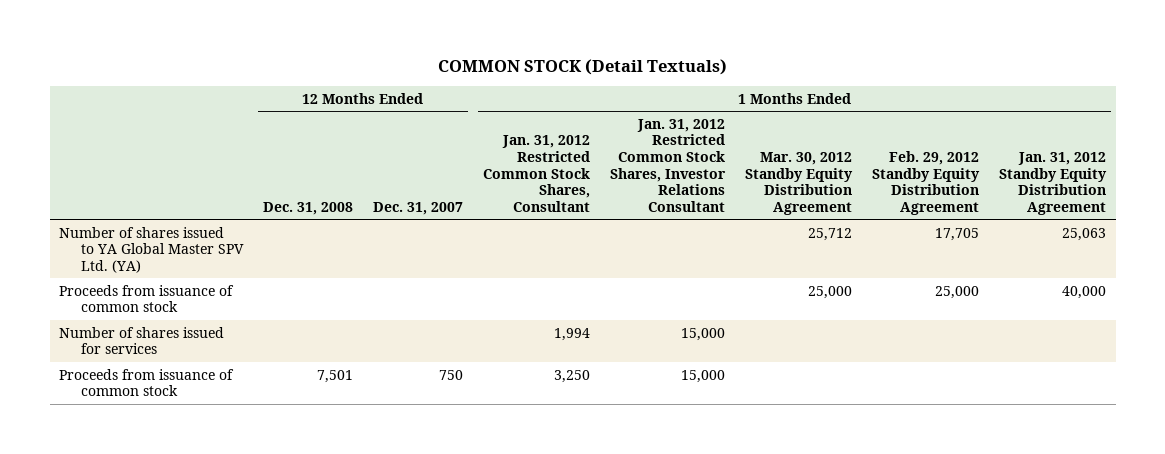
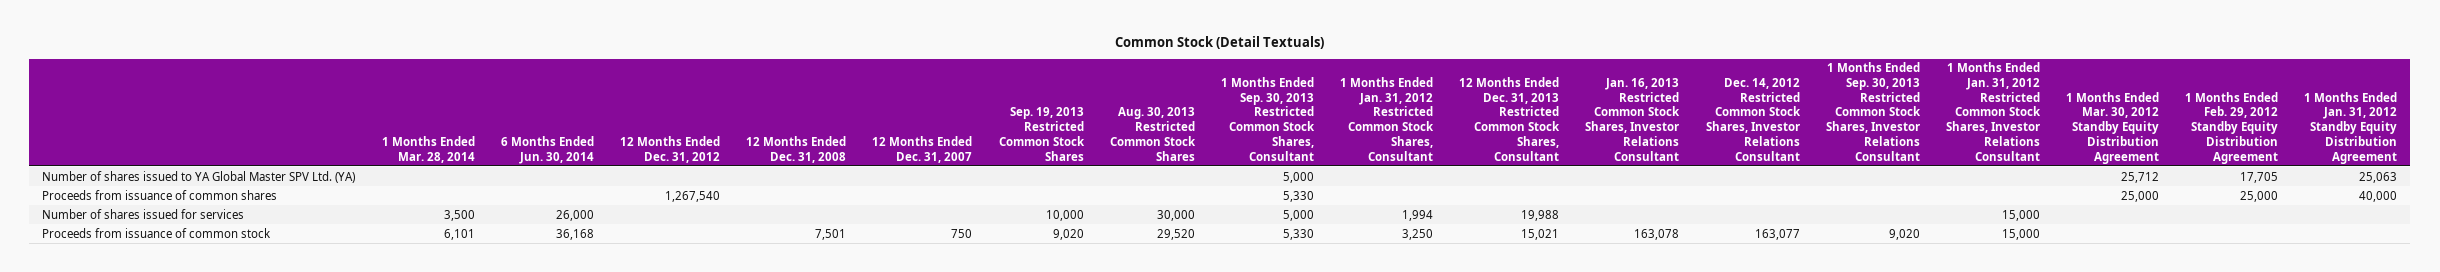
- COMMON STOCK (Detail Textuals)
+ Common Stock (Detail Textuals)
- | 12 Months Ended Dec. 31, 2008 | 12 Months Ended Dec. 31, 2007 | 1 Months Ended Jan. 31, 2012 Restricted Common Stock Shares, Consultant | 1 Months Ended Jan. 31, 2012 Restricted Common Stock Shares, Investor Relations Consultant | 1 Months Ended Mar. 30, 2012 Standby Equity Distribution Agreement | 1 Months Ended Feb. 29, 2012 Standby Equity Distribution Agreement | 1 Months Ended Jan. 31, 2012 Standby Equity Distribution Agreement
+ | 1 Months Ended Mar. 28, 2014 | 6 Months Ended Jun. 30, 2014 | 12 Months Ended Dec. 31, 2012 | 12 Months Ended Dec. 31, 2008 | 12 Months Ended Dec. 31, 2007 | Sep. 19, 2013 Restricted Common Stock Shares | Aug. 30, 2013 Restricted Common Stock Shares | 1 Months Ended Sep. 30, 2013 Restricted Common Stock Shares, Consultant | 1 Months Ended Jan. 31, 2012 Restricted Common Stock Shares, Consultant | 12 Months Ended Dec. 31, 2013 Restricted Common Stock Shares, Consultant | Jan. 16, 2013 Restricted Common Stock Shares, Investor Relations Consultant | Dec. 14, 2012 Restricted Common Stock Shares, Investor Relations Consultant | 1 Months Ended Sep. 30, 2013 Restricted Common Stock Shares, Investor Relations Consultant | 1 Months Ended Jan. 31, 2012 Restricted Common Stock Shares, Investor Relations Consultant | 1 Months Ended Mar. 30, 2012 Standby Equity Distribution Agreement | 1 Months Ended Feb. 29, 2012 Standby Equity Distribution Agreement | 1 Months Ended Jan. 31, 2012 Standby Equity Distribution Agreement
- Proceeds from issuance of common stock | | | | | 25,000 | 25,000 | 40,000
+ Proceeds from issuance of common shares | | | 1,267,540 | | | | | 5,330 | | | | | | | 25,000 | 25,000 | 40,000

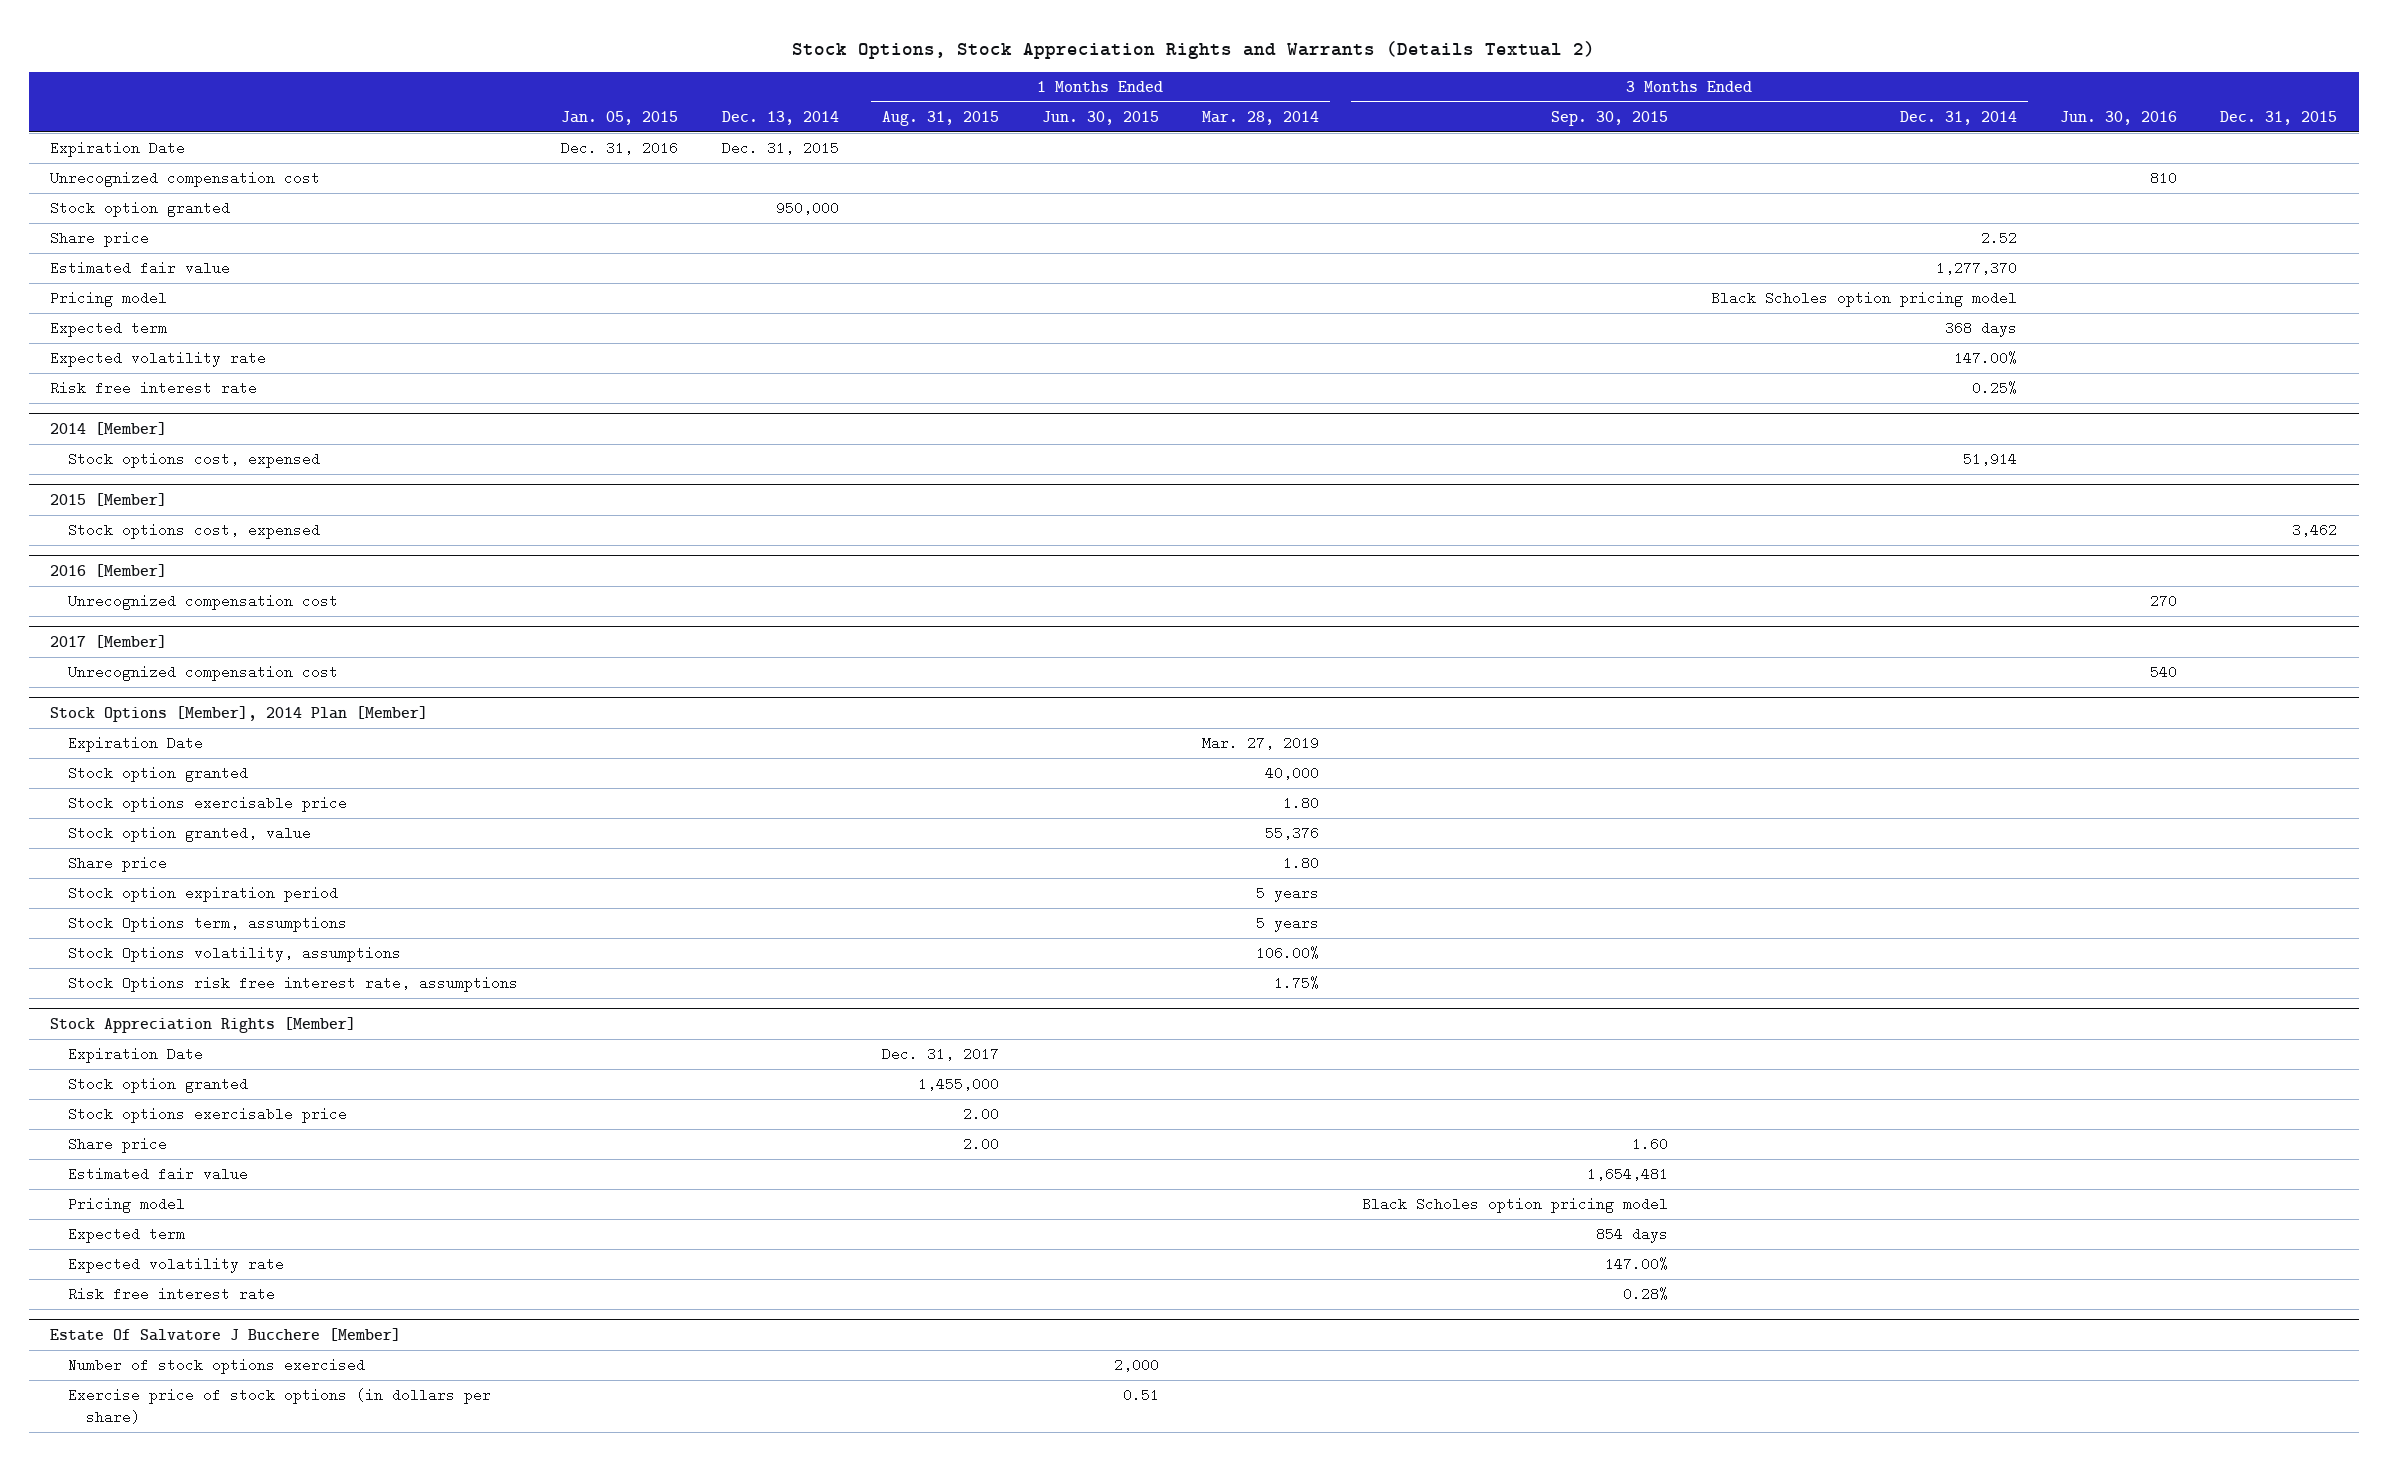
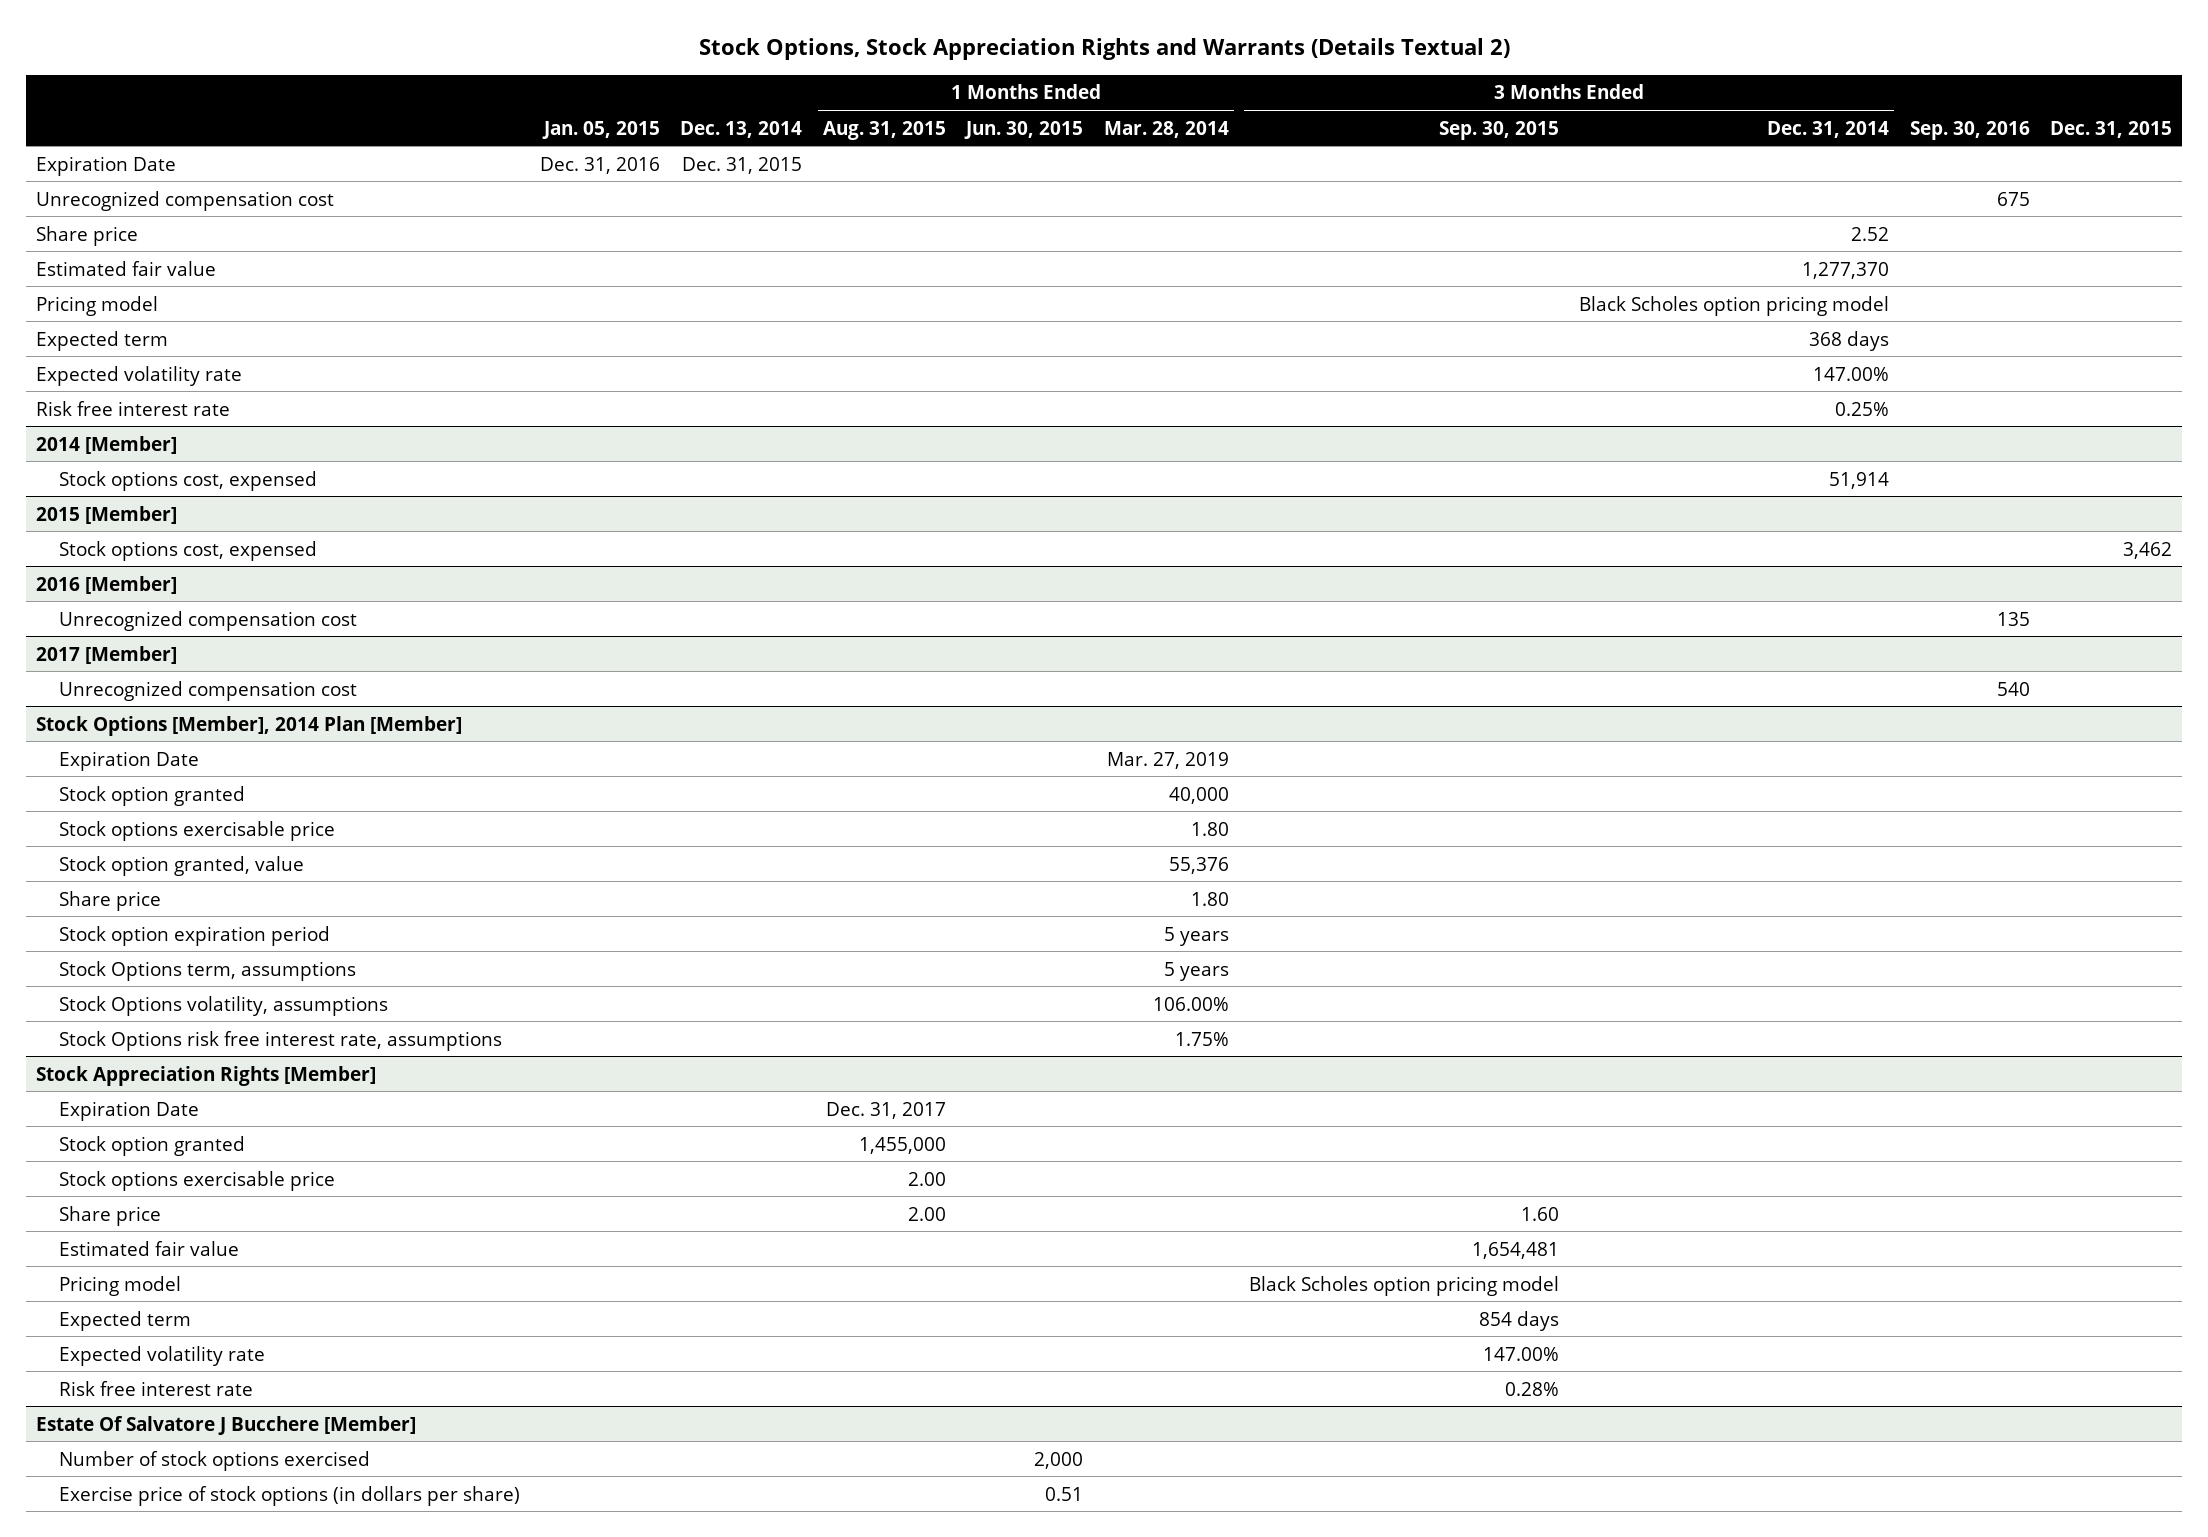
- | Jan. 05, 2015 | Dec. 13, 2014 | 1 Months Ended Aug. 31, 2015 | 1 Months Ended Jun. 30, 2015 | 1 Months Ended Mar. 28, 2014 | 3 Months Ended Sep. 30, 2015 | 3 Months Ended Dec. 31, 2014 | Jun. 30, 2016 | Dec. 31, 2015
+ | Jan. 05, 2015 | Dec. 13, 2014 | 1 Months Ended Aug. 31, 2015 | 1 Months Ended Jun. 30, 2015 | 1 Months Ended Mar. 28, 2014 | 3 Months Ended Sep. 30, 2015 | 3 Months Ended Dec. 31, 2014 | Sep. 30, 2016 | Dec. 31, 2015
- Stock option granted | | 950,000 | | | | | | |

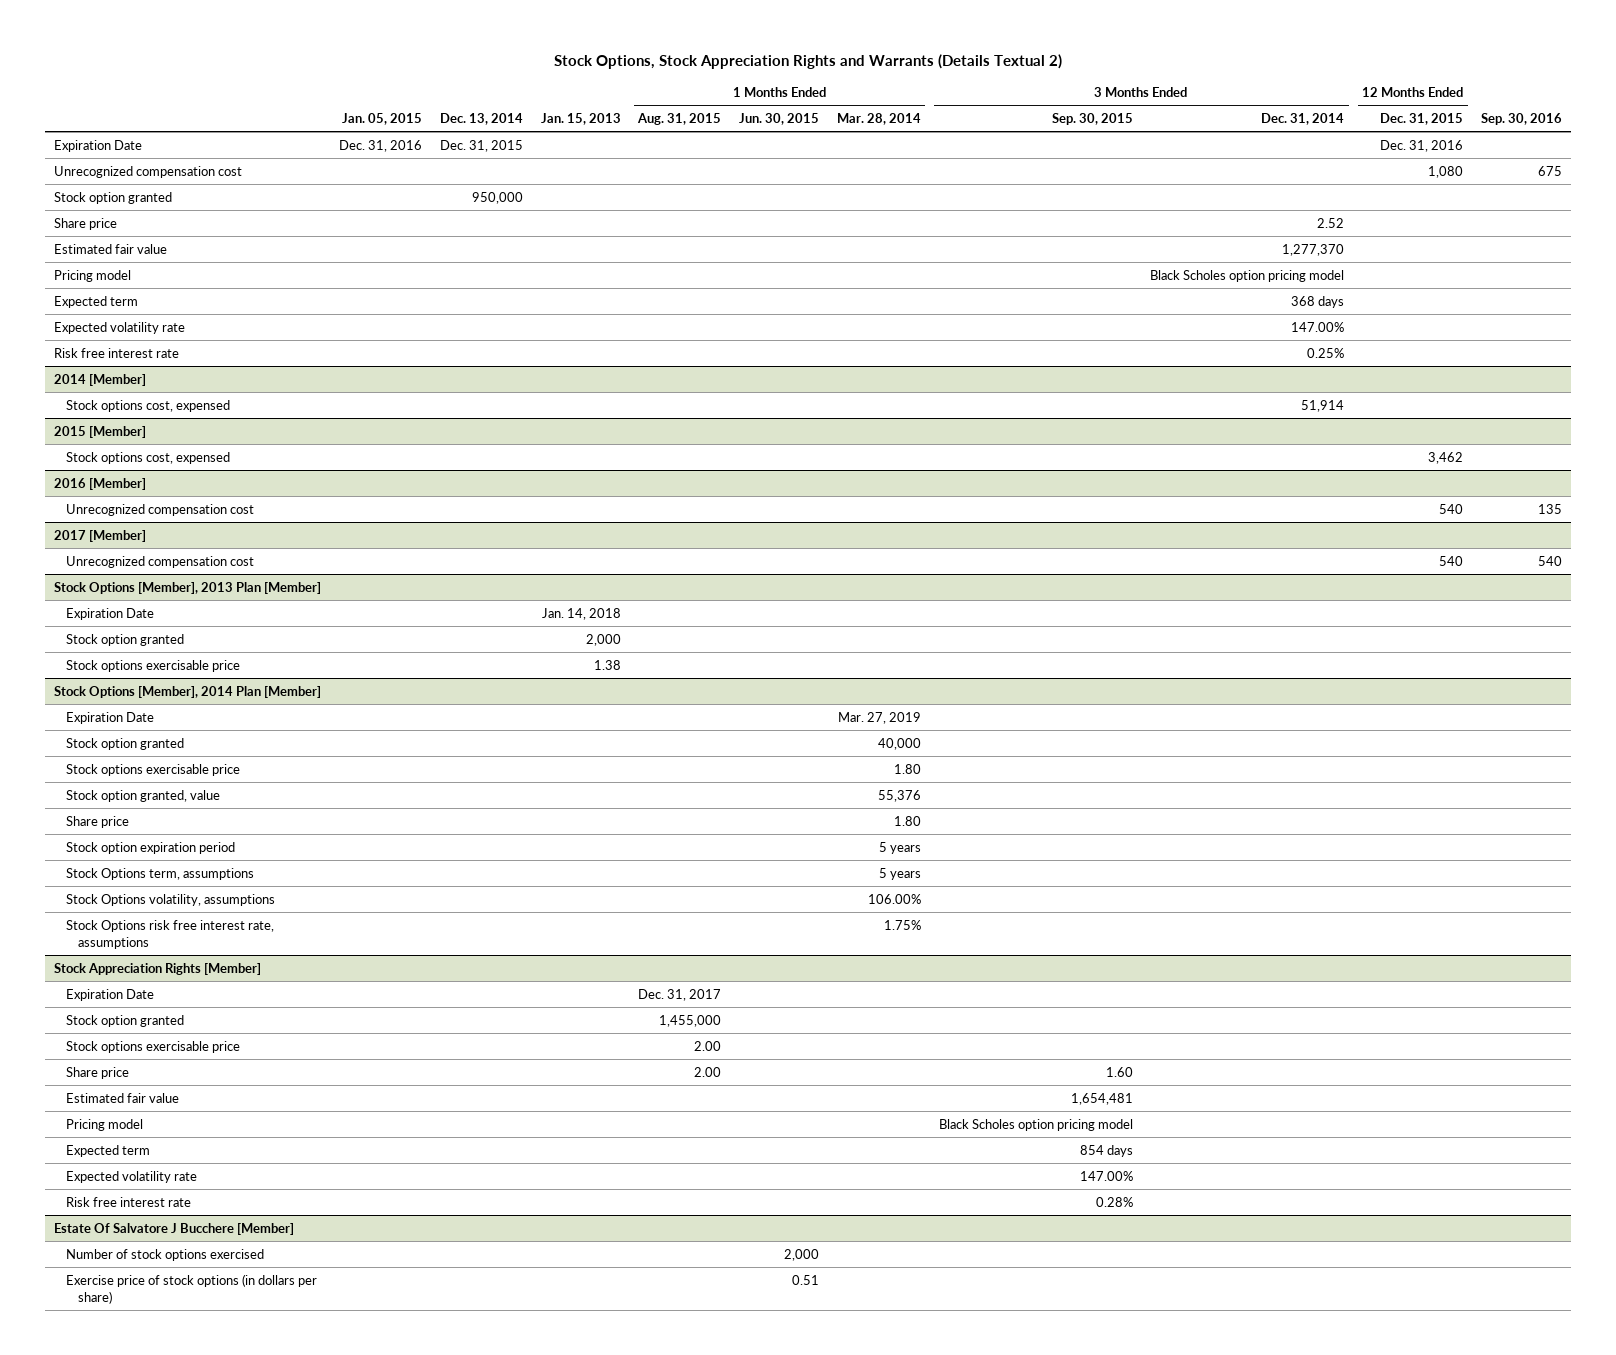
- | Jan. 05, 2015 | Dec. 13, 2014 | 1 Months Ended Aug. 31, 2015 | 1 Months Ended Jun. 30, 2015 | 1 Months Ended Mar. 28, 2014 | 3 Months Ended Sep. 30, 2015 | 3 Months Ended Dec. 31, 2014 | Sep. 30, 2016 | Dec. 31, 2015
+ | Jan. 05, 2015 | Dec. 13, 2014 | Jan. 15, 2013 | 1 Months Ended Aug. 31, 2015 | 1 Months Ended Jun. 30, 2015 | 1 Months Ended Mar. 28, 2014 | 3 Months Ended Sep. 30, 2015 | 3 Months Ended Dec. 31, 2014 | 12 Months Ended Dec. 31, 2015 | Sep. 30, 2016
+ Stock option granted | | 950,000 | | | | | | | |
+ Stock Options [Member], 2013 Plan [Member]
+ Expiration Date | | | Jan. 14, 2018 | | | | | | |
+ Stock option granted | | | 2,000 | | | | | | |
+ Stock options exercisable price | | | 1.38 | | | | | | |

